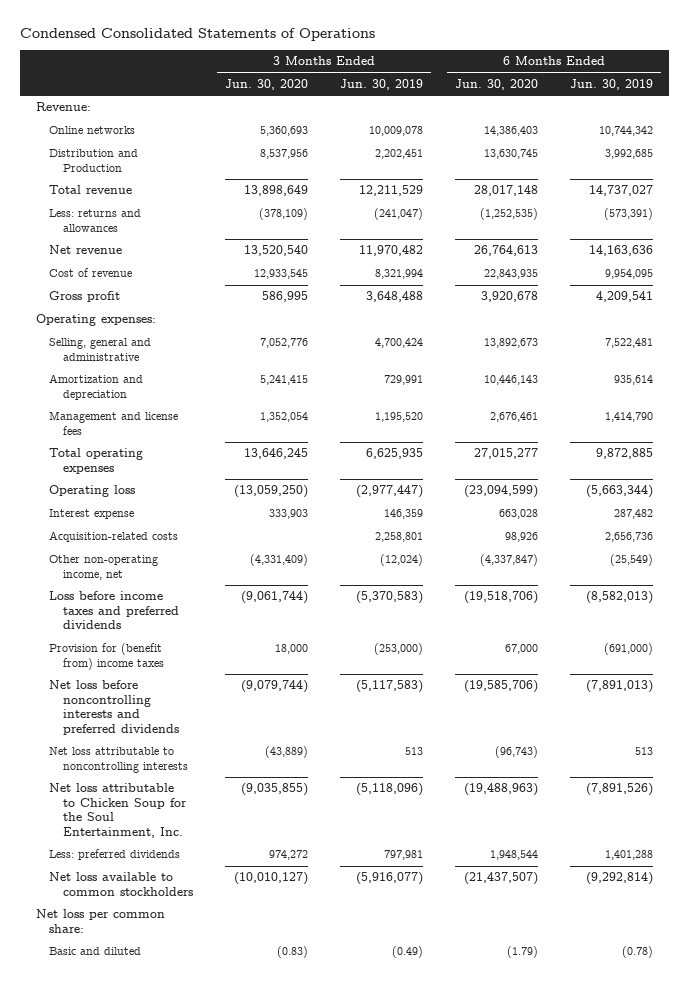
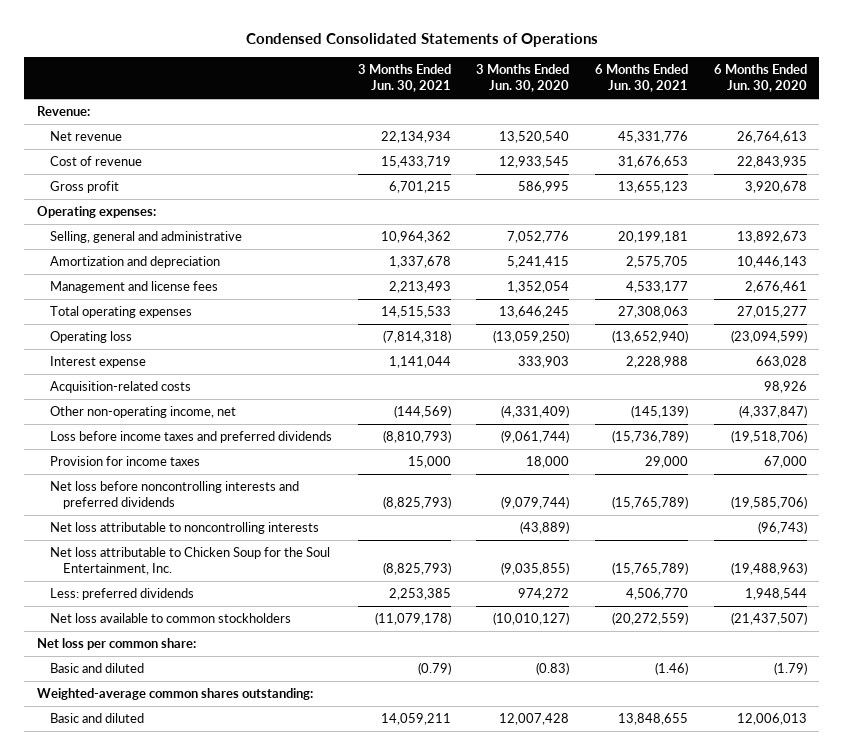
- | 3 Months Ended Jun. 30, 2020 | 3 Months Ended Jun. 30, 2019 | 6 Months Ended Jun. 30, 2020 | 6 Months Ended Jun. 30, 2019
+ | 3 Months Ended Jun. 30, 2021 | 3 Months Ended Jun. 30, 2020 | 6 Months Ended Jun. 30, 2021 | 6 Months Ended Jun. 30, 2020
- Online networks | 5,360,693 | 10,009,078 | 14,386,403 | 10,744,342
- Distribution and Production | 8,537,956 | 2,202,451 | 13,630,745 | 3,992,685
- Total revenue | 13,898,649 | 12,211,529 | 28,017,148 | 14,737,027
- Less: returns and allowances | (378,109) | (241,047) | (1,252,535) | (573,391)
- Provision for (benefit from) income taxes | 18,000 | (253,000) | 67,000 | (691,000)
+ Provision for income taxes | 15,000 | 18,000 | 29,000 | 67,000
+ Weighted-average common shares outstanding:
+ Basic and diluted | 14,059,211 | 12,007,428 | 13,848,655 | 12,006,013

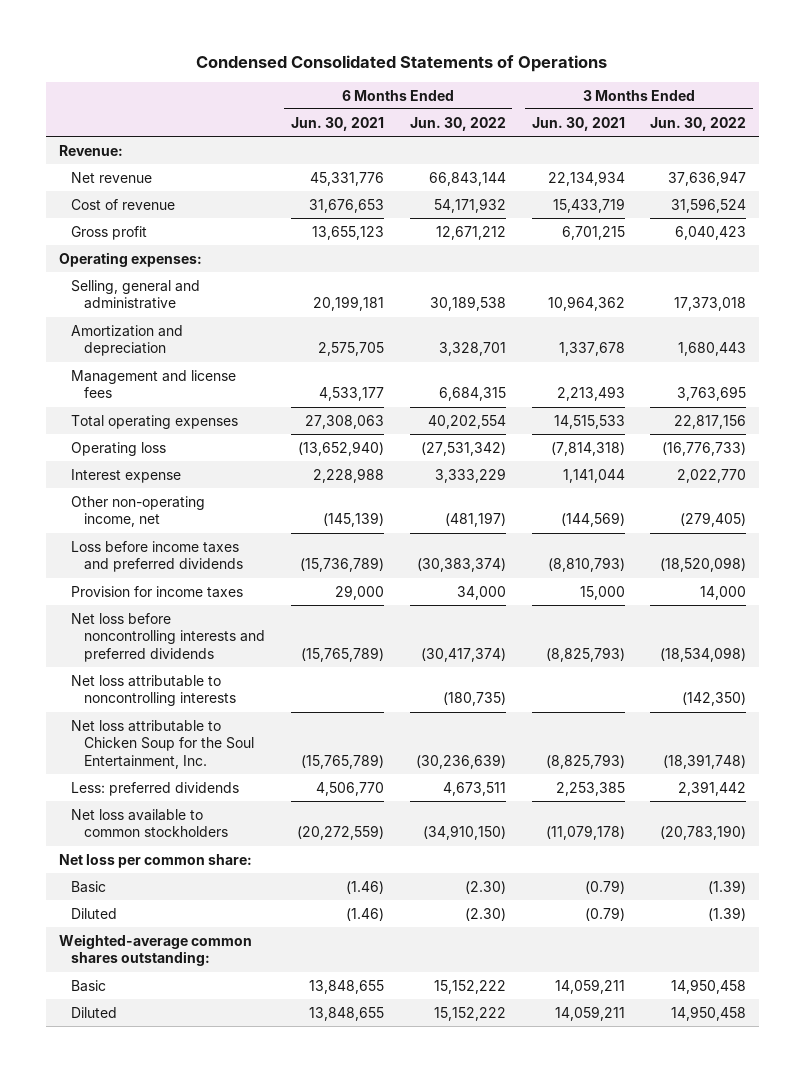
- | 3 Months Ended Jun. 30, 2021 | 3 Months Ended Jun. 30, 2020 | 6 Months Ended Jun. 30, 2021 | 6 Months Ended Jun. 30, 2020
+ | 6 Months Ended Jun. 30, 2021 | 6 Months Ended Jun. 30, 2022 | 3 Months Ended Jun. 30, 2021 | 3 Months Ended Jun. 30, 2022
- Acquisition-related costs | | | | 98,926
- Basic and diluted | (0.79) | (0.83) | (1.46) | (1.79)
+ Basic | (1.46) | (2.30) | (0.79) | (1.39)
+ Diluted | (1.46) | (2.30) | (0.79) | (1.39)
- Basic and diluted | 14,059,211 | 12,007,428 | 13,848,655 | 12,006,013
+ Basic | 13,848,655 | 15,152,222 | 14,059,211 | 14,950,458
+ Diluted | 13,848,655 | 15,152,222 | 14,059,211 | 14,950,458

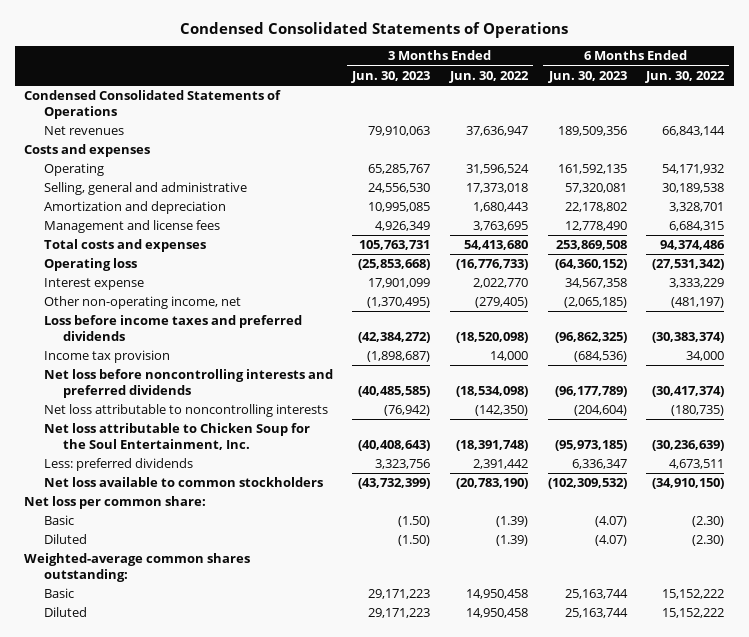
- | 6 Months Ended Jun. 30, 2021 | 6 Months Ended Jun. 30, 2022 | 3 Months Ended Jun. 30, 2021 | 3 Months Ended Jun. 30, 2022
+ | 3 Months Ended Jun. 30, 2023 | 3 Months Ended Jun. 30, 2022 | 6 Months Ended Jun. 30, 2023 | 6 Months Ended Jun. 30, 2022
- Revenue:
- Net revenue | 45,331,776 | 66,843,144 | 22,134,934 | 37,636,947
- Cost of revenue | 31,676,653 | 54,171,932 | 15,433,719 | 31,596,524
- Gross profit | 13,655,123 | 12,671,212 | 6,701,215 | 6,040,423
- Operating expenses:
+ Condensed Consolidated Statements of Operations
+ Net revenues | 79,910,063 | 37,636,947 | 189,509,356 | 66,843,144
+ Costs and expenses
+ Operating | 65,285,767 | 31,596,524 | 161,592,135 | 54,171,932
- Total operating expenses | 27,308,063 | 40,202,554 | 14,515,533 | 22,817,156
+ Total costs and expenses | 105,763,731 | 54,413,680 | 253,869,508 | 94,374,486
- Provision for income taxes | 29,000 | 34,000 | 15,000 | 14,000
+ Income tax provision | (1,898,687) | 14,000 | (684,536) | 34,000

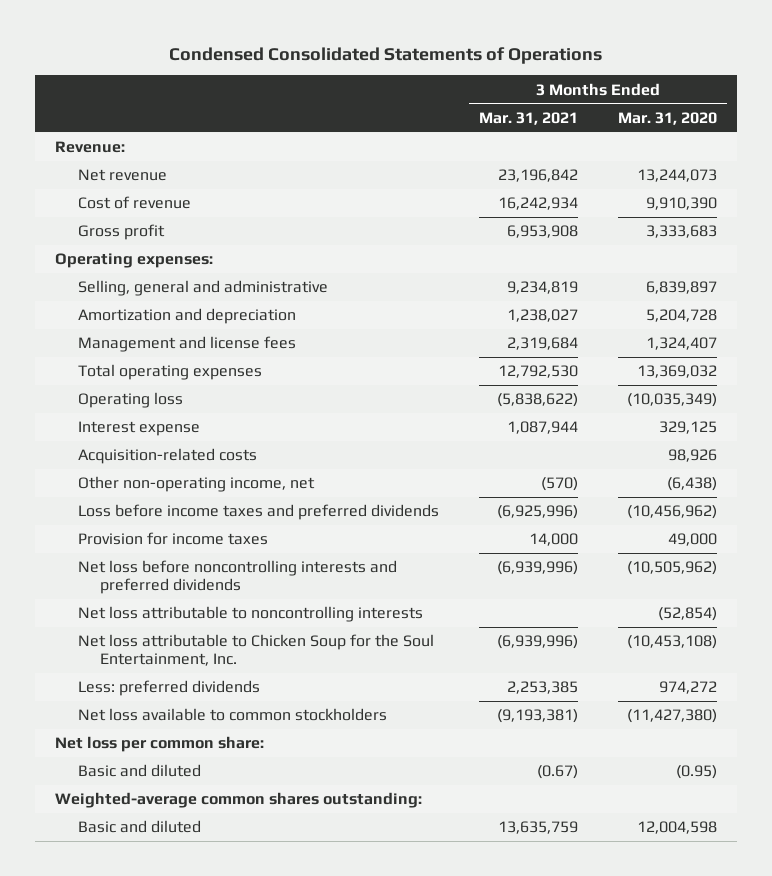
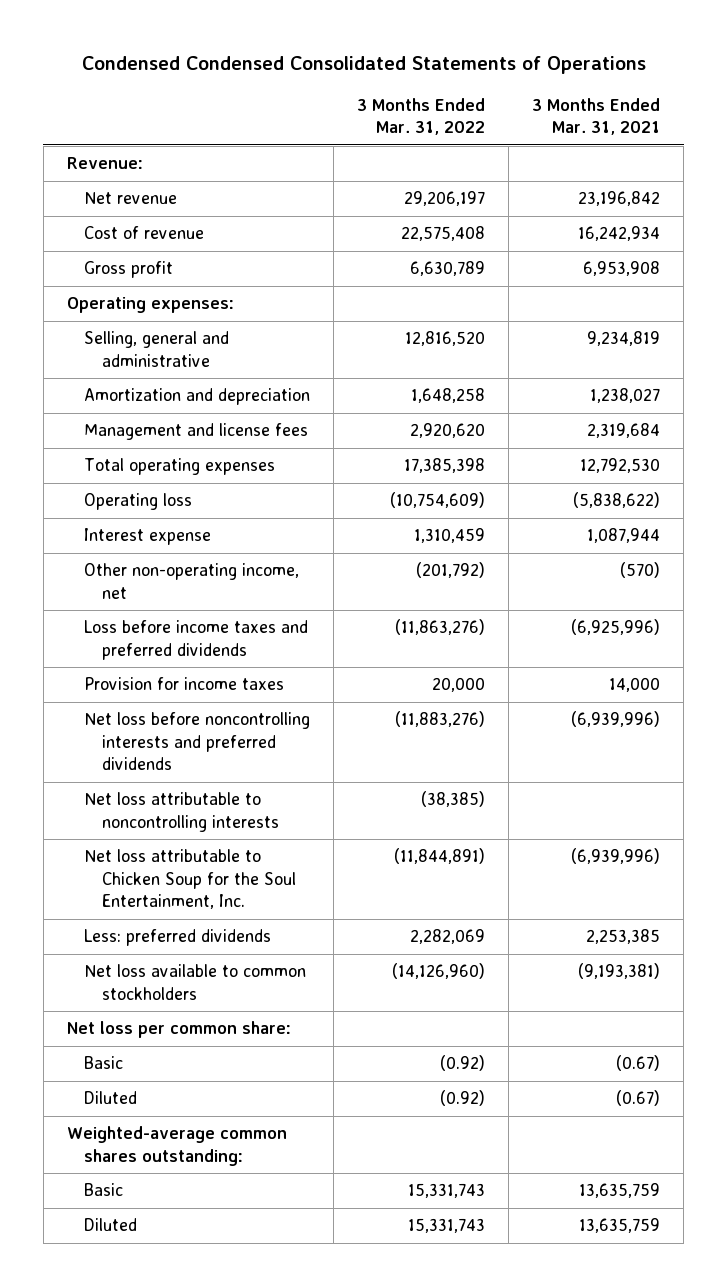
- Condensed Consolidated Statements of Operations
+ Condensed Condensed Consolidated Statements of Operations
- | 3 Months Ended Mar. 31, 2021 | 3 Months Ended Mar. 31, 2020
+ | 3 Months Ended Mar. 31, 2022 | 3 Months Ended Mar. 31, 2021
- Acquisition-related costs | | 98,926
- Basic and diluted | (0.67) | (0.95)
+ Basic | (0.92) | (0.67)
+ Diluted | (0.92) | (0.67)
- Basic and diluted | 13,635,759 | 12,004,598
+ Basic | 15,331,743 | 13,635,759
+ Diluted | 15,331,743 | 13,635,759

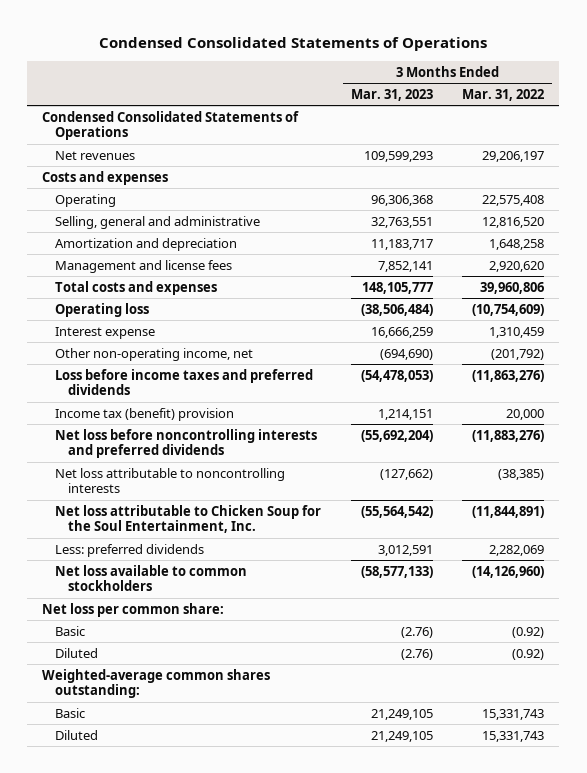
- Condensed Condensed Consolidated Statements of Operations
+ Condensed Consolidated Statements of Operations
- | 3 Months Ended Mar. 31, 2022 | 3 Months Ended Mar. 31, 2021
+ | 3 Months Ended Mar. 31, 2023 | 3 Months Ended Mar. 31, 2022
- Revenue:
- Net revenue | 29,206,197 | 23,196,842
- Cost of revenue | 22,575,408 | 16,242,934
- Gross profit | 6,630,789 | 6,953,908
- Operating expenses:
+ Condensed Consolidated Statements of Operations
+ Net revenues | 109,599,293 | 29,206,197
+ Costs and expenses
+ Operating | 96,306,368 | 22,575,408
- Total operating expenses | 17,385,398 | 12,792,530
+ Total costs and expenses | 148,105,777 | 39,960,806
- Provision for income taxes | 20,000 | 14,000
+ Income tax (benefit) provision | 1,214,151 | 20,000

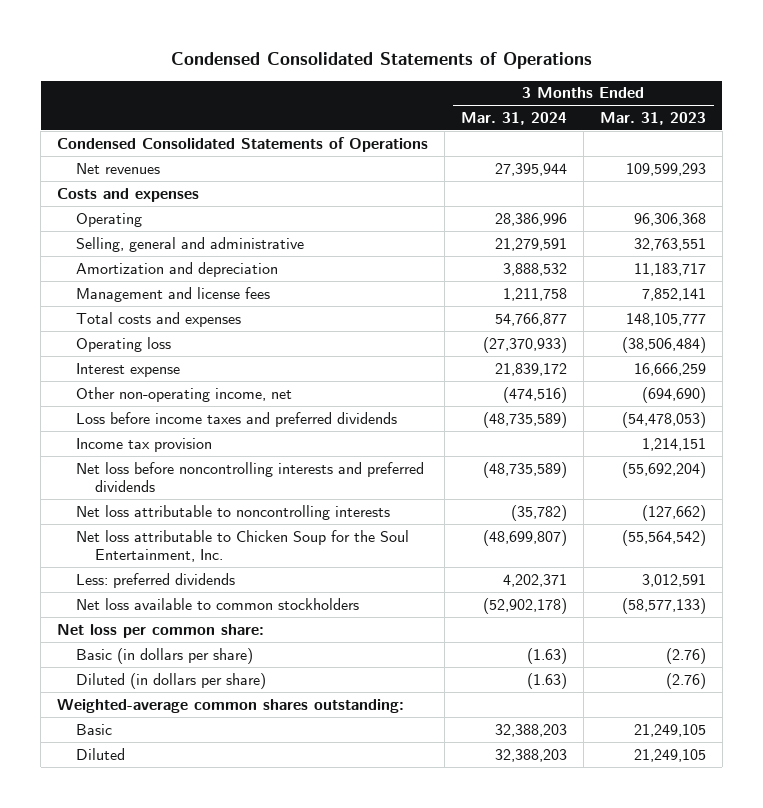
- | 3 Months Ended Mar. 31, 2023 | 3 Months Ended Mar. 31, 2022
+ | 3 Months Ended Mar. 31, 2024 | 3 Months Ended Mar. 31, 2023
- Income tax (benefit) provision | 1,214,151 | 20,000
+ Income tax provision | | 1,214,151
- Basic | (2.76) | (0.92)
- Diluted | (2.76) | (0.92)
+ Basic (in dollars per share) | (1.63) | (2.76)
+ Diluted (in dollars per share) | (1.63) | (2.76)

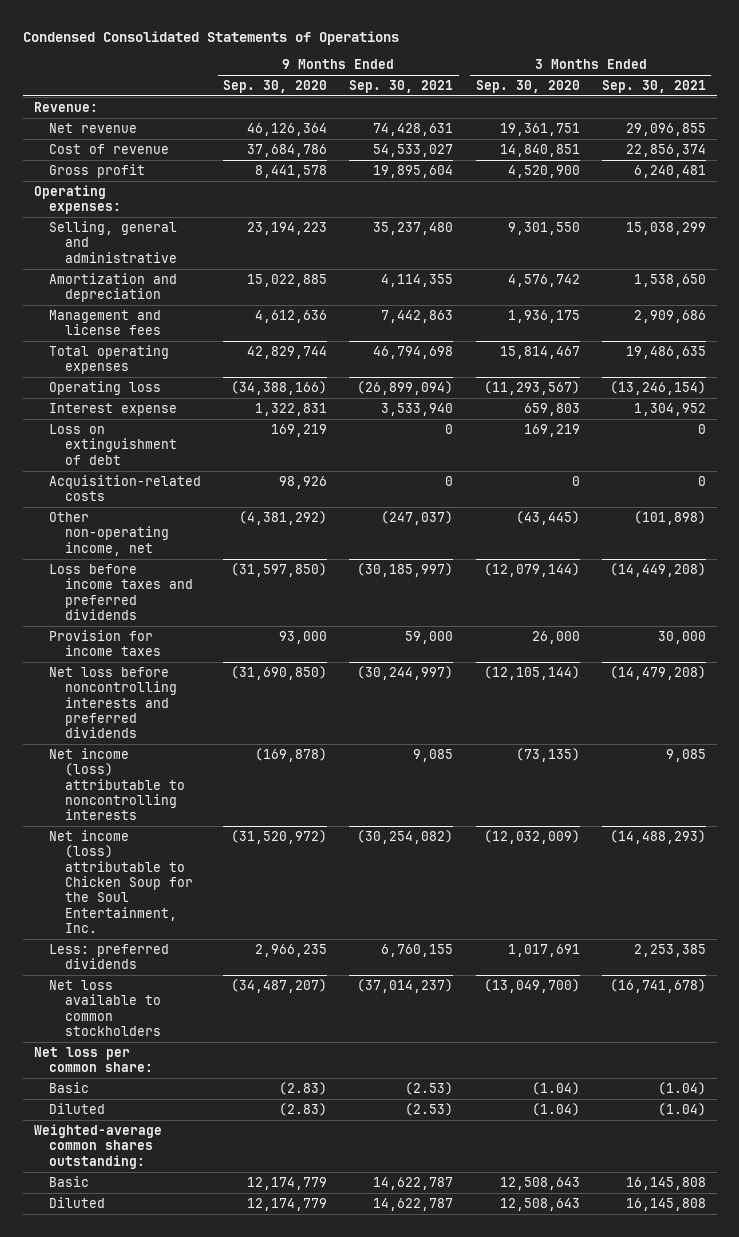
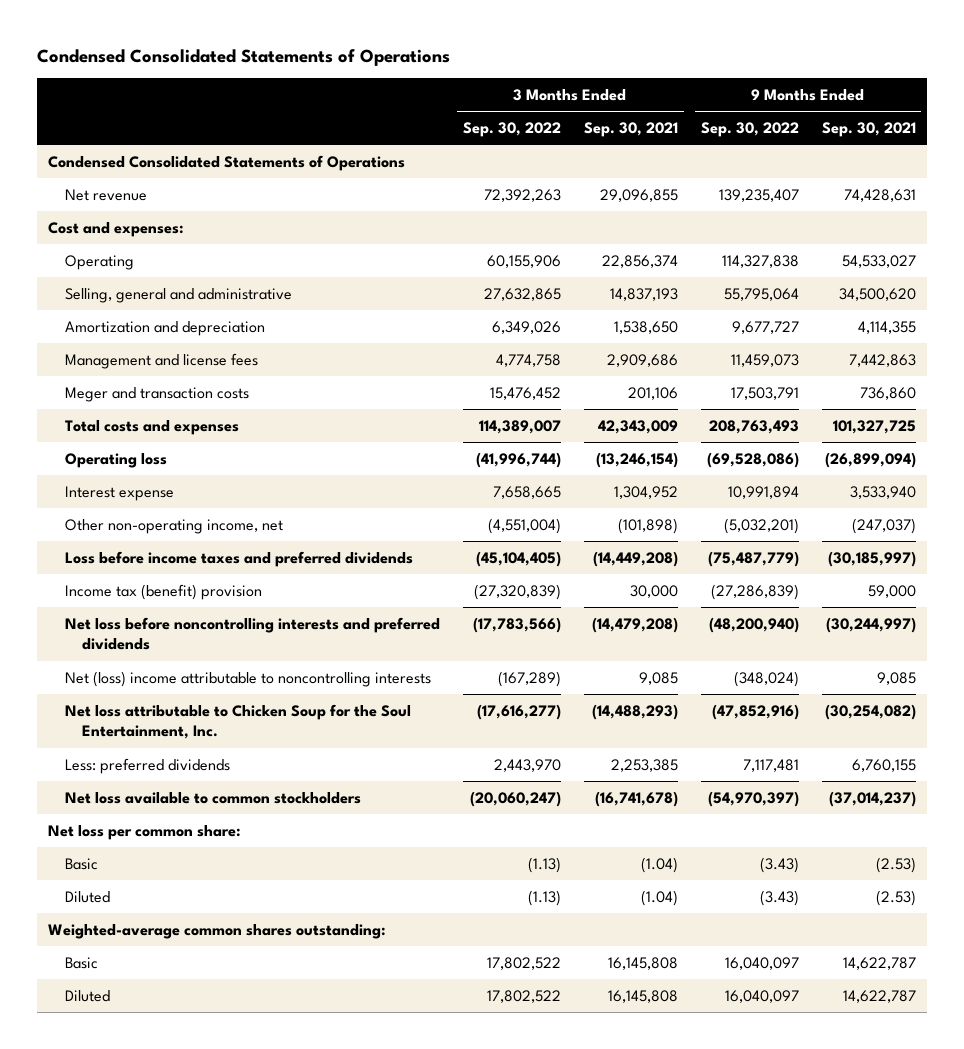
- | 9 Months Ended Sep. 30, 2020 | 9 Months Ended Sep. 30, 2021 | 3 Months Ended Sep. 30, 2020 | 3 Months Ended Sep. 30, 2021
+ | 3 Months Ended Sep. 30, 2022 | 3 Months Ended Sep. 30, 2021 | 9 Months Ended Sep. 30, 2022 | 9 Months Ended Sep. 30, 2021
- Revenue:
+ Condensed Consolidated Statements of Operations
- Cost of revenue | 37,684,786 | 54,533,027 | 14,840,851 | 22,856,374
- Gross profit | 8,441,578 | 19,895,604 | 4,520,900 | 6,240,481
- Operating expenses:
- Selling, general and administrative | 23,194,223 | 35,237,480 | 9,301,550 | 15,038,299
+ Cost and expenses:
+ Operating | 60,155,906 | 22,856,374 | 114,327,838 | 54,533,027
+ Selling, general and administrative | 27,632,865 | 14,837,193 | 55,795,064 | 34,500,620
- Total operating expenses | 42,829,744 | 46,794,698 | 15,814,467 | 19,486,635
+ Meger and transaction costs | 15,476,452 | 201,106 | 17,503,791 | 736,860
+ Total costs and expenses | 114,389,007 | 42,343,009 | 208,763,493 | 101,327,725
- Loss on extinguishment of debt | 169,219 | 0 | 169,219 | 0
- Acquisition-related costs | 98,926 | 0 | 0 | 0
- Provision for income taxes | 93,000 | 59,000 | 26,000 | 30,000
+ Income tax (benefit) provision | (27,320,839) | 30,000 | (27,286,839) | 59,000
- Net income (loss) attributable to noncontrolling interests | (169,878) | 9,085 | (73,135) | 9,085
- Net income (loss) attributable to Chicken Soup for the Soul Entertainment, Inc. | (31,520,972) | (30,254,082) | (12,032,009) | (14,488,293)
+ Net (loss) income attributable to noncontrolling interests | (167,289) | 9,085 | (348,024) | 9,085
+ Net loss attributable to Chicken Soup for the Soul Entertainment, Inc. | (17,616,277) | (14,488,293) | (47,852,916) | (30,254,082)

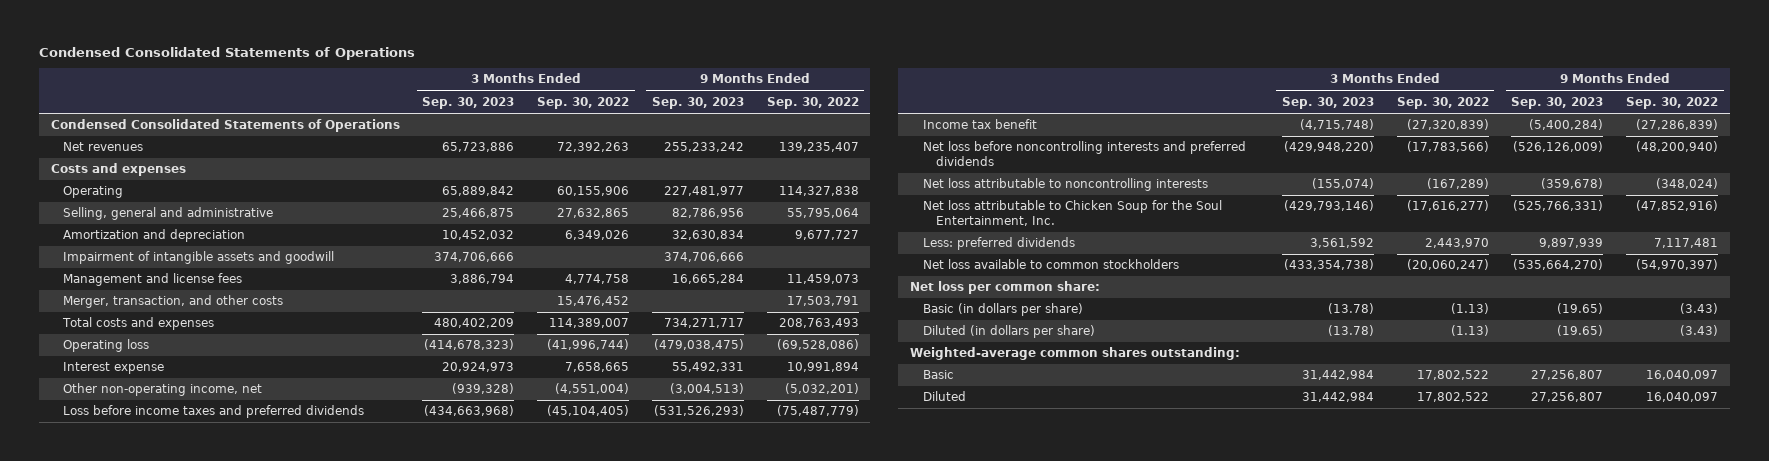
- | 3 Months Ended Sep. 30, 2022 | 3 Months Ended Sep. 30, 2021 | 9 Months Ended Sep. 30, 2022 | 9 Months Ended Sep. 30, 2021
+ | 3 Months Ended Sep. 30, 2023 | 3 Months Ended Sep. 30, 2022 | 9 Months Ended Sep. 30, 2023 | 9 Months Ended Sep. 30, 2022
- Net revenue | 72,392,263 | 29,096,855 | 139,235,407 | 74,428,631
- Cost and expenses:
+ Net revenues | 65,723,886 | 72,392,263 | 255,233,242 | 139,235,407
+ Costs and expenses
+ Impairment of intangible assets and goodwill | 374,706,666 | | 374,706,666 |
- Meger and transaction costs | 15,476,452 | 201,106 | 17,503,791 | 736,860
+ Merger, transaction, and other costs | | 15,476,452 | | 17,503,791
- Income tax (benefit) provision | (27,320,839) | 30,000 | (27,286,839) | 59,000
+ Income tax benefit | (4,715,748) | (27,320,839) | (5,400,284) | (27,286,839)
- Net (loss) income attributable to noncontrolling interests | (167,289) | 9,085 | (348,024) | 9,085
+ Net loss attributable to noncontrolling interests | (155,074) | (167,289) | (359,678) | (348,024)
- Basic | (1.13) | (1.04) | (3.43) | (2.53)
- Diluted | (1.13) | (1.04) | (3.43) | (2.53)
+ Basic (in dollars per share) | (13.78) | (1.13) | (19.65) | (3.43)
+ Diluted (in dollars per share) | (13.78) | (1.13) | (19.65) | (3.43)

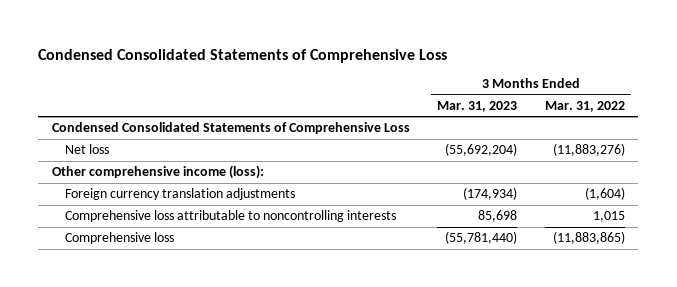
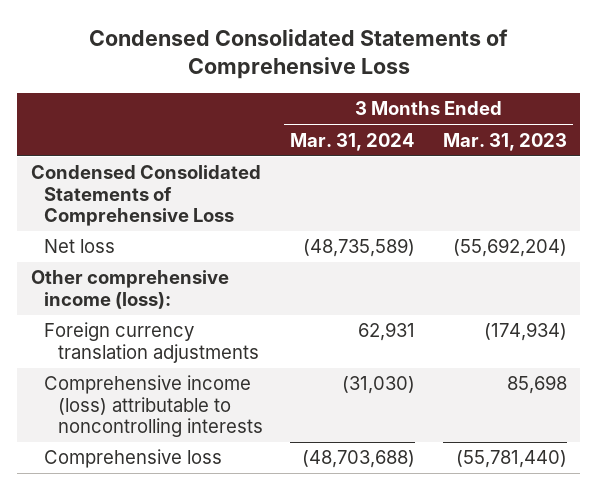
- | 3 Months Ended Mar. 31, 2023 | 3 Months Ended Mar. 31, 2022
+ | 3 Months Ended Mar. 31, 2024 | 3 Months Ended Mar. 31, 2023
- Comprehensive loss attributable to noncontrolling interests | 85,698 | 1,015
+ Comprehensive income (loss) attributable to noncontrolling interests | (31,030) | 85,698

